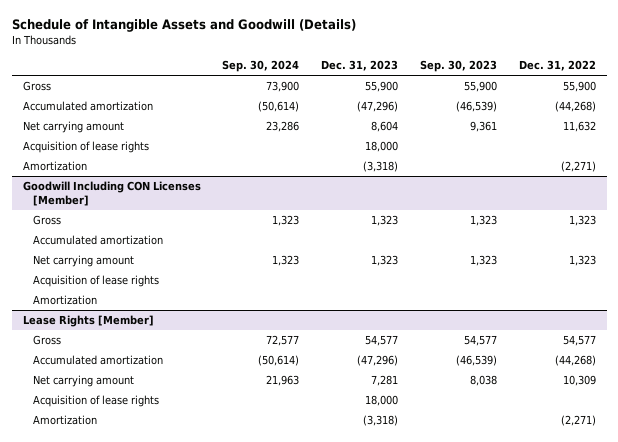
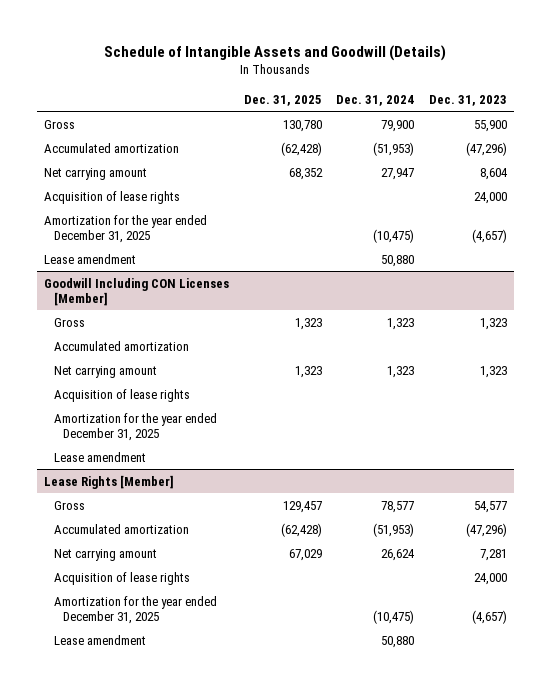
- | Sep. 30, 2024 | Dec. 31, 2023 | Sep. 30, 2023 | Dec. 31, 2022
+ | Dec. 31, 2025 | Dec. 31, 2024 | Dec. 31, 2023
- Acquisition of lease rights | | 18,000 | |
- Amortization | | (3,318) | | (2,271)
+ Acquisition of lease rights | | | 24,000
+ Amortization for the year ended December 31, 2025 | | (10,475) | (4,657)
+ Lease amendment | | 50,880 |
@ Goodwill Including CON Licenses [Member]
- Amortization
+ Amortization for the year ended December 31, 2025
+ Lease amendment
@ Lease Rights [Member]
- Acquisition of lease rights | | 18,000 | |
- Amortization | | (3,318) | | (2,271)
+ Acquisition of lease rights | | | 24,000
+ Amortization for the year ended December 31, 2025 | | (10,475) | (4,657)
+ Lease amendment | | 50,880 |

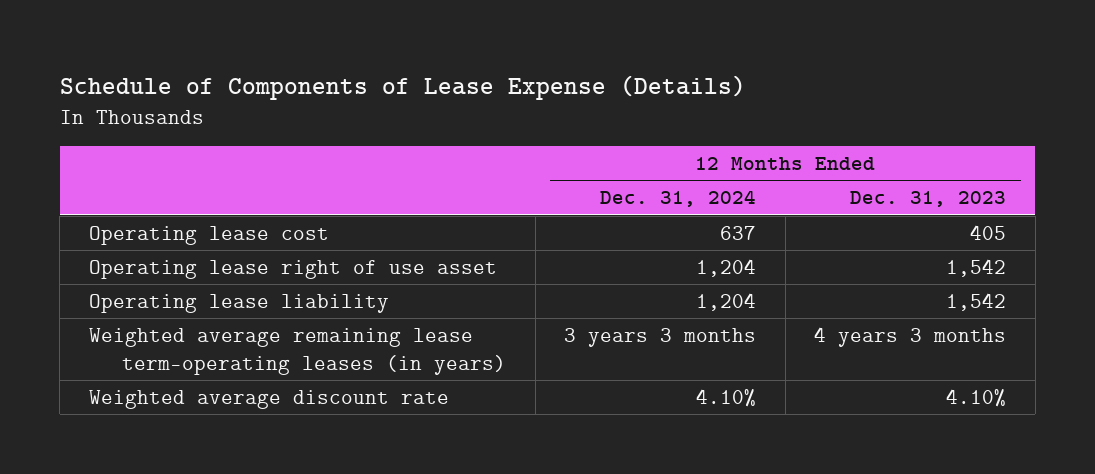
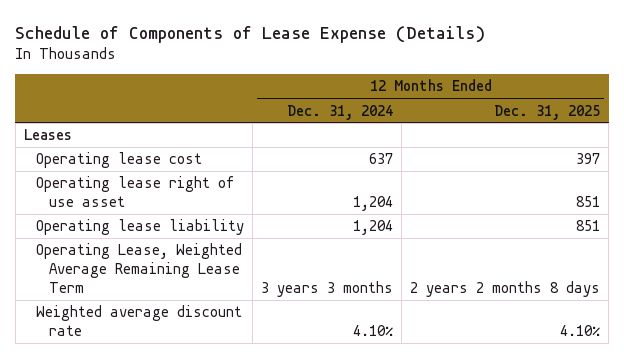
- | 12 Months Ended Dec. 31, 2024 | 12 Months Ended Dec. 31, 2023
+ | 12 Months Ended Dec. 31, 2024 | 12 Months Ended Dec. 31, 2025
+ Leases
- Weighted average remaining lease term-operating leases (in years) | 3 years 3 months | 4 years 3 months
+ Operating Lease, Weighted Average Remaining Lease Term | 3 years 3 months | 2 years 2 months 8 days

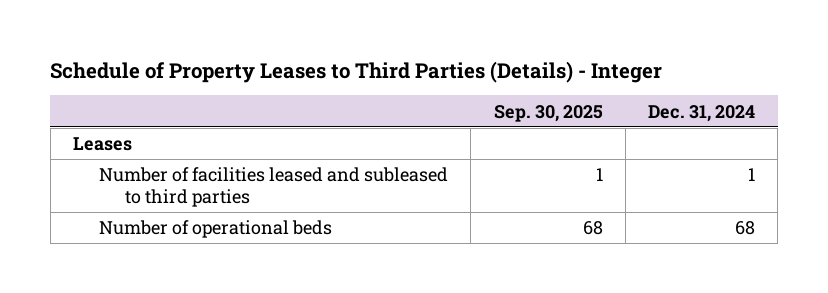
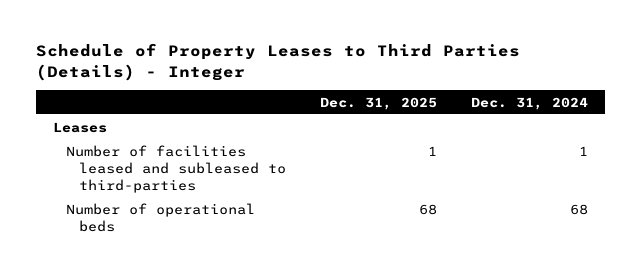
- | Sep. 30, 2025 | Dec. 31, 2024
+ | Dec. 31, 2025 | Dec. 31, 2024
- Number of facilities leased and subleased to third parties | 1 | 1
+ Number of facilities leased and subleased to third-parties | 1 | 1

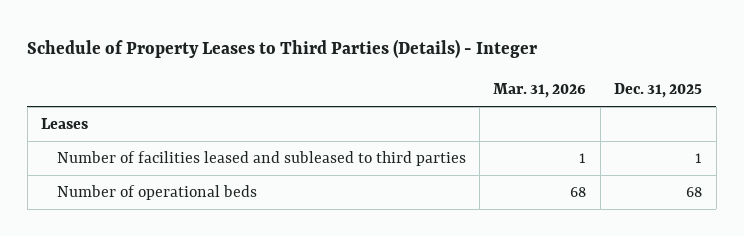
- | Dec. 31, 2025 | Dec. 31, 2024
+ | Mar. 31, 2026 | Dec. 31, 2025
- Number of facilities leased and subleased to third-parties | 1 | 1
+ Number of facilities leased and subleased to third parties | 1 | 1

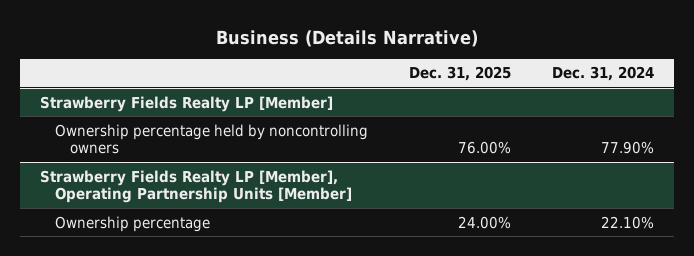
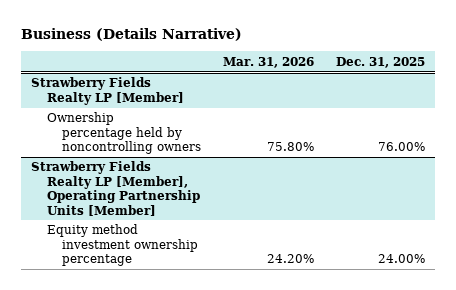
- | Dec. 31, 2025 | Dec. 31, 2024
+ | Mar. 31, 2026 | Dec. 31, 2025
@ Strawberry Fields Realty LP [Member], Operating Partnership Units [Member]
- Ownership percentage | 24.00% | 22.10%
+ Equity method investment ownership percentage | 24.20% | 24.00%

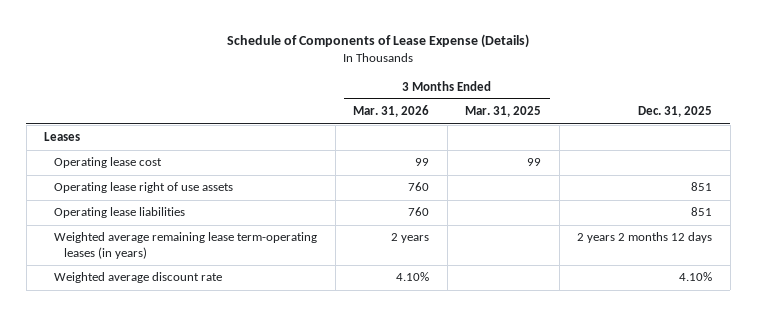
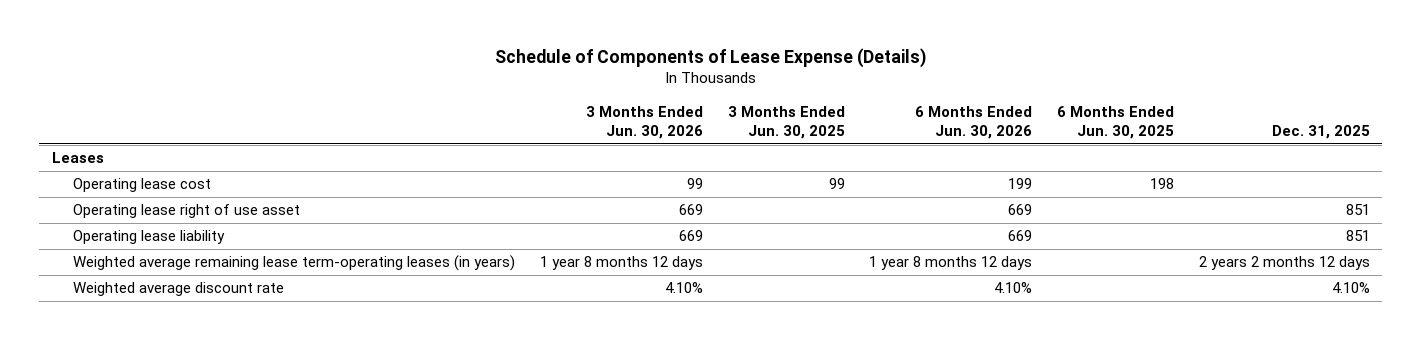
- | 3 Months Ended Mar. 31, 2026 | 3 Months Ended Mar. 31, 2025 | Dec. 31, 2025
+ | 3 Months Ended Jun. 30, 2026 | 3 Months Ended Jun. 30, 2025 | 6 Months Ended Jun. 30, 2026 | 6 Months Ended Jun. 30, 2025 | Dec. 31, 2025
- Operating lease right of use assets | 760 | | 851
- Operating lease liabilities | 760 | | 851
+ Operating lease right of use asset | 669 | | 669 | | 851
+ Operating lease liability | 669 | | 669 | | 851

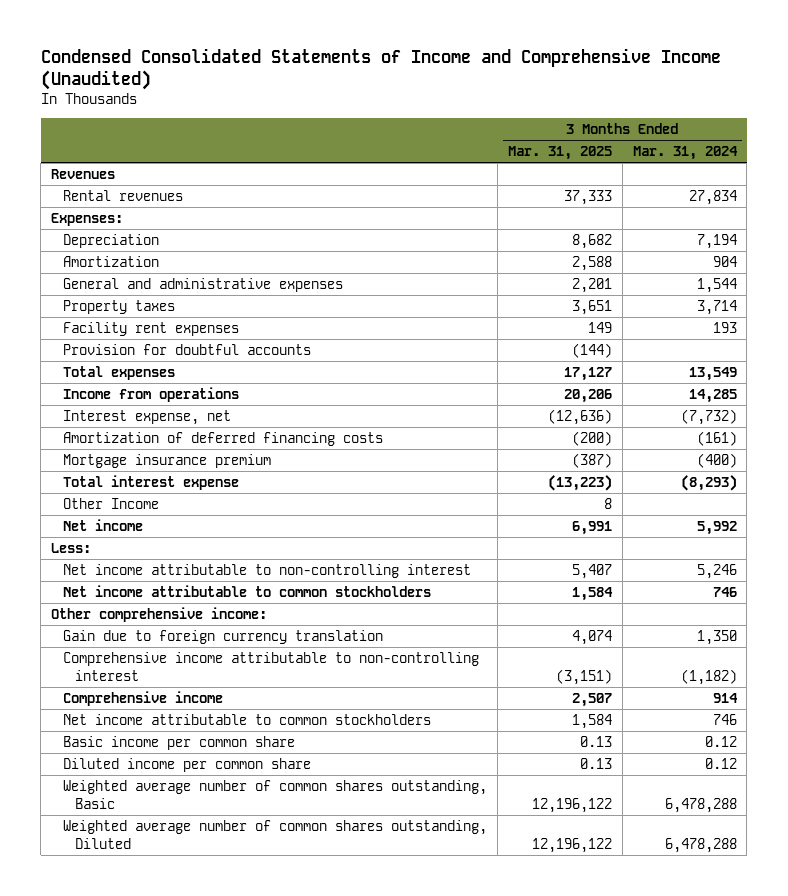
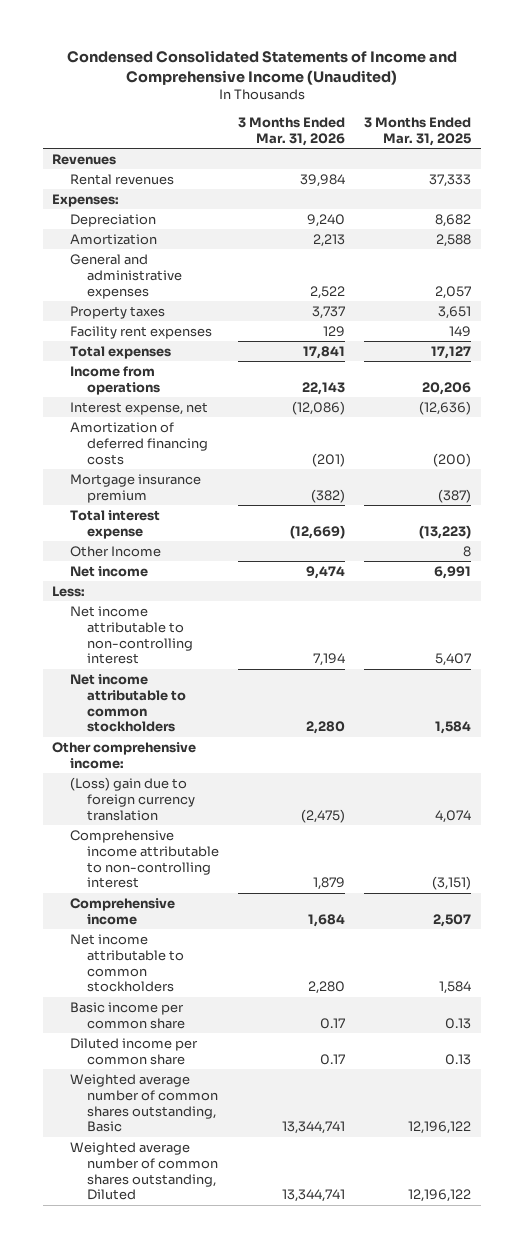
- | 3 Months Ended Mar. 31, 2025 | 3 Months Ended Mar. 31, 2024
+ | 3 Months Ended Mar. 31, 2026 | 3 Months Ended Mar. 31, 2025
- General and administrative expenses | 2,201 | 1,544
+ General and administrative expenses | 2,522 | 2,057
- Provision for doubtful accounts | (144) |
- Gain due to foreign currency translation | 4,074 | 1,350
+ (Loss) gain due to foreign currency translation | (2,475) | 4,074

